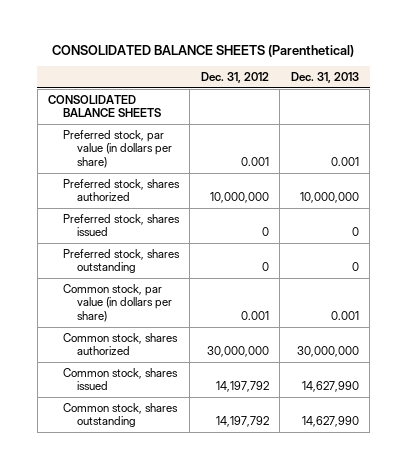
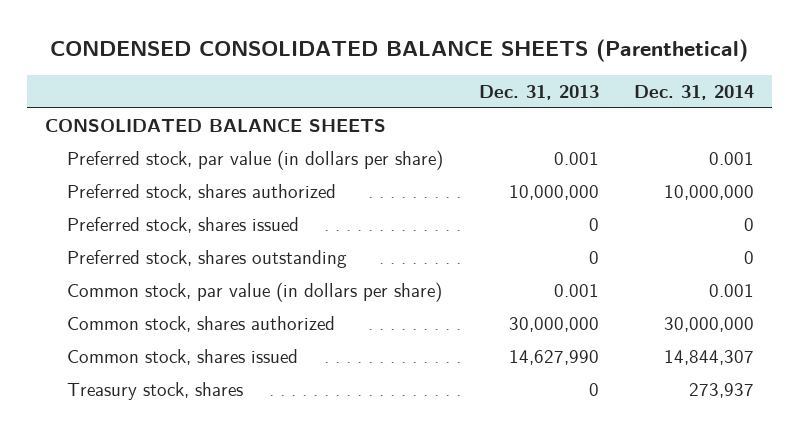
- CONSOLIDATED BALANCE SHEETS (Parenthetical)
+ CONDENSED CONSOLIDATED BALANCE SHEETS (Parenthetical)
- | Dec. 31, 2012 | Dec. 31, 2013
+ | Dec. 31, 2013 | Dec. 31, 2014
- Common stock, shares outstanding | 14,197,792 | 14,627,990
+ Treasury stock, shares | 0 | 273,937

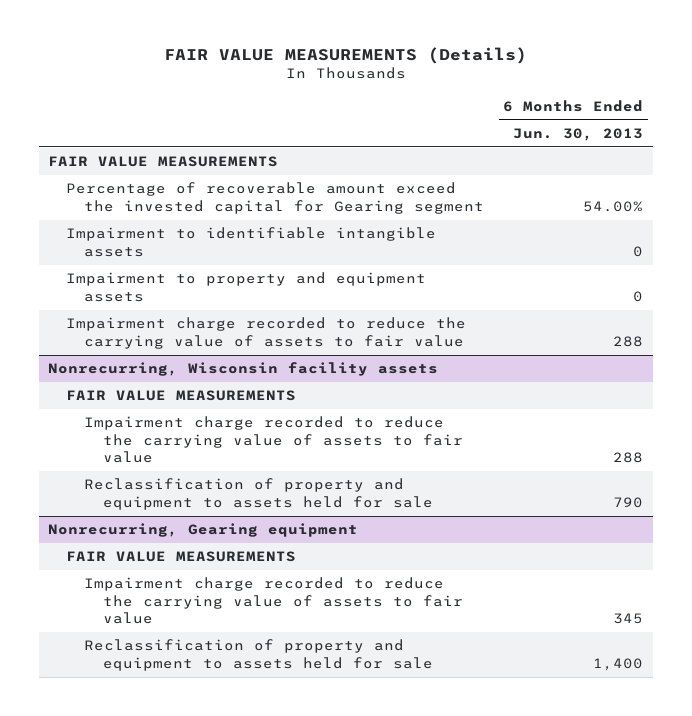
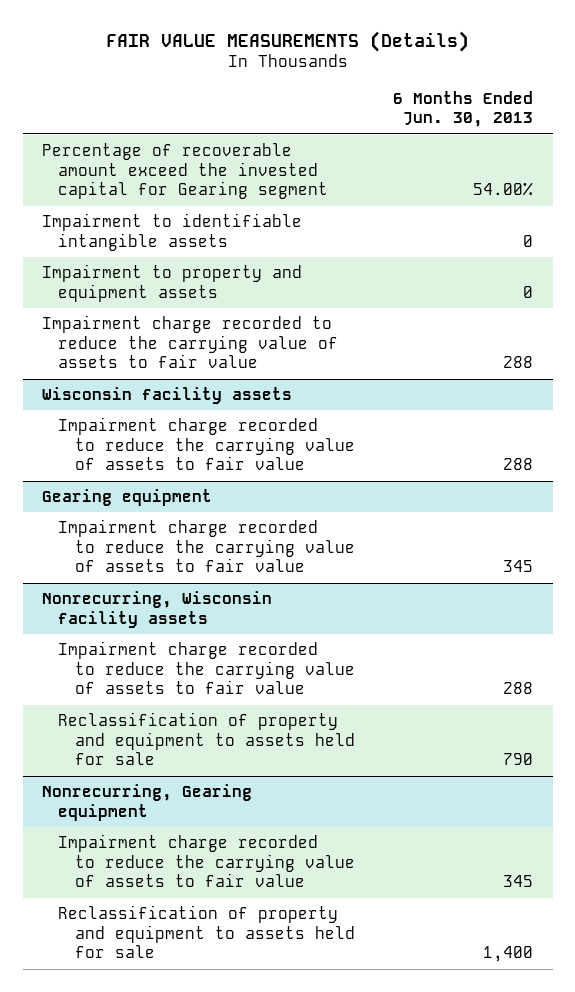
- FAIR VALUE MEASUREMENTS
+ Wisconsin facility assets
+ Impairment charge recorded to reduce the carrying value of assets to fair value | 288
+ Gearing equipment
+ Impairment charge recorded to reduce the carrying value of assets to fair value | 345
@ Nonrecurring, Wisconsin facility assets
- FAIR VALUE MEASUREMENTS
@ Nonrecurring, Gearing equipment
- FAIR VALUE MEASUREMENTS

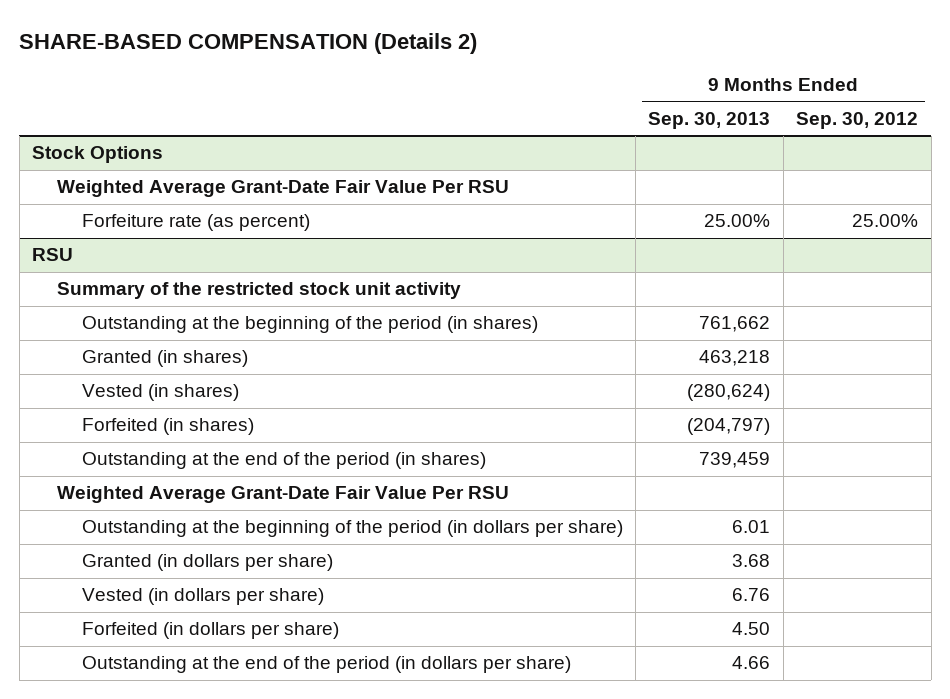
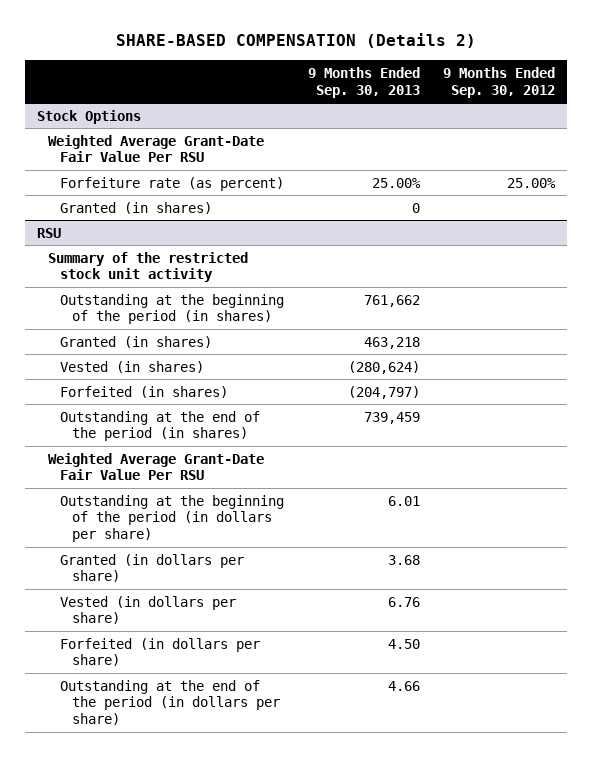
@ Stock Options
+ Granted (in shares) | 0 |

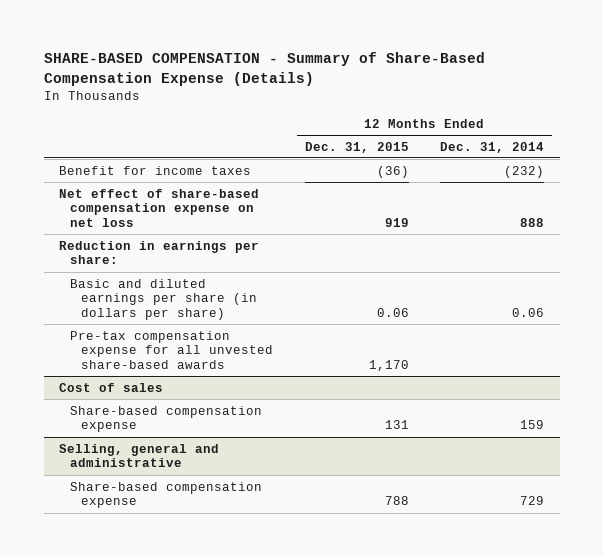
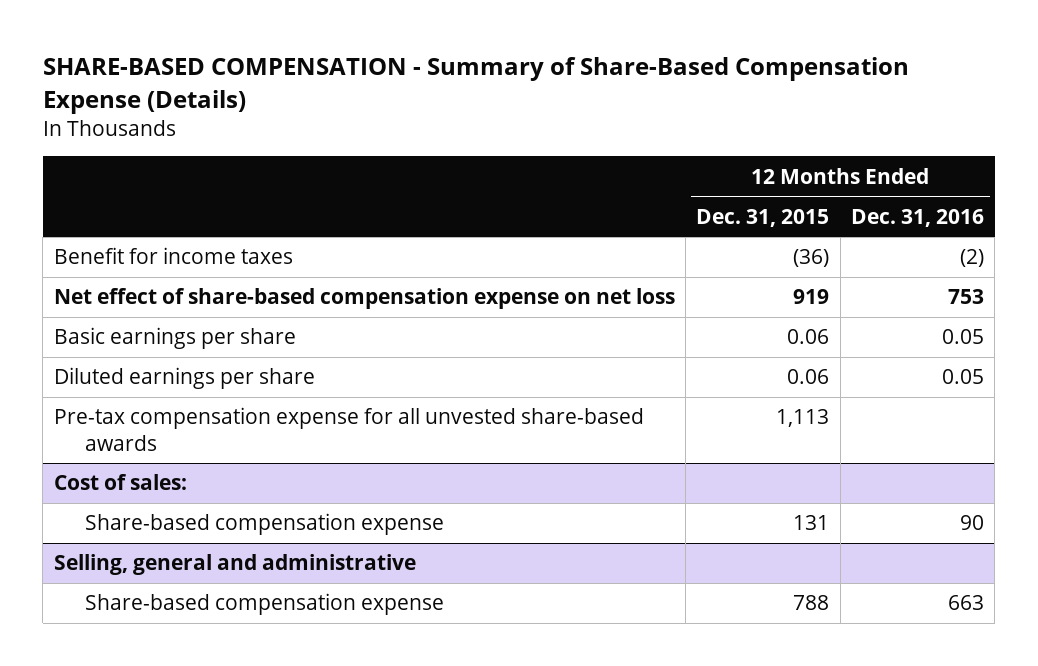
- | 12 Months Ended Dec. 31, 2015 | 12 Months Ended Dec. 31, 2014
+ | 12 Months Ended Dec. 31, 2015 | 12 Months Ended Dec. 31, 2016
- Reduction in earnings per share:
- Basic and diluted earnings per share (in dollars per share) | 0.06 | 0.06
- Pre-tax compensation expense for all unvested share-based awards | 1,170 |
- Cost of sales
+ Basic earnings per share | 0.06 | 0.05
+ Diluted earnings per share | 0.06 | 0.05
+ Pre-tax compensation expense for all unvested share-based awards | 1,113 |
+ Cost of sales:

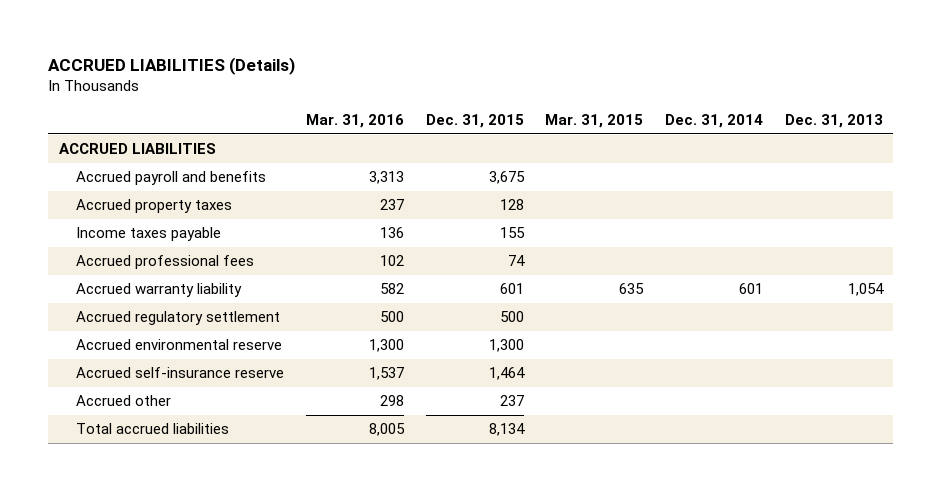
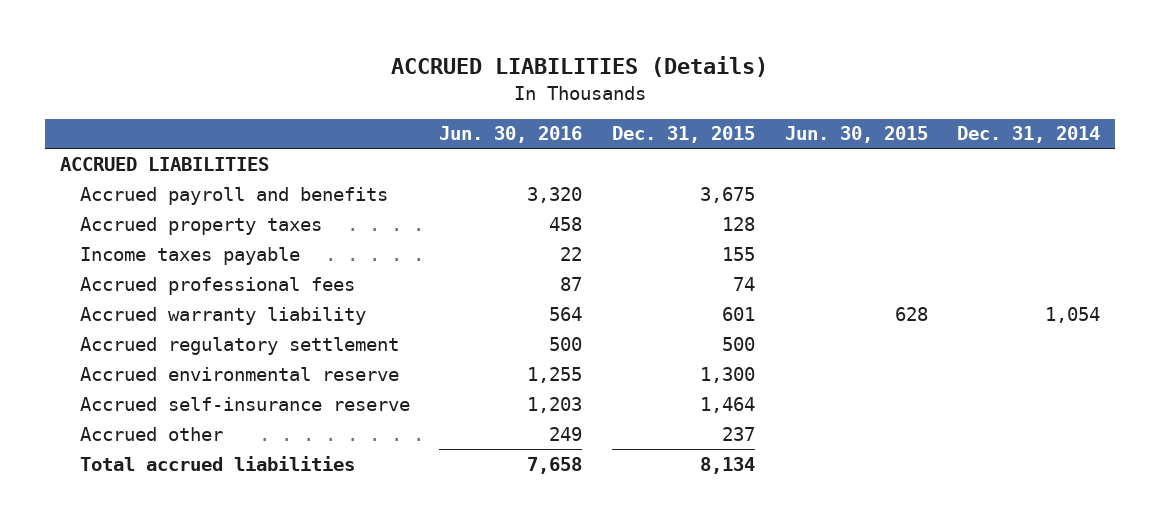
- | Mar. 31, 2016 | Dec. 31, 2015 | Mar. 31, 2015 | Dec. 31, 2014 | Dec. 31, 2013
+ | Jun. 30, 2016 | Dec. 31, 2015 | Jun. 30, 2015 | Dec. 31, 2014
- Accrued warranty liability | 582 | 601 | 635 | 601 | 1,054
+ Accrued warranty liability | 564 | 601 | 628 | 1,054

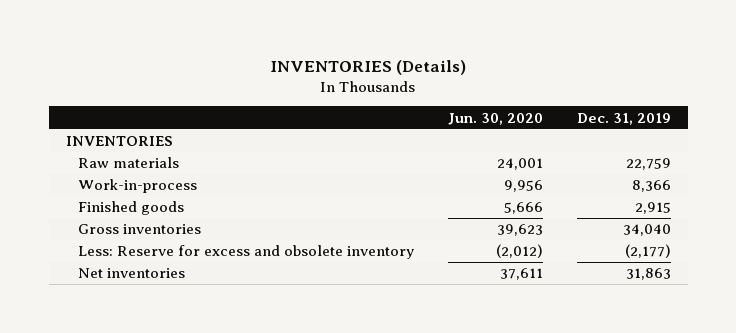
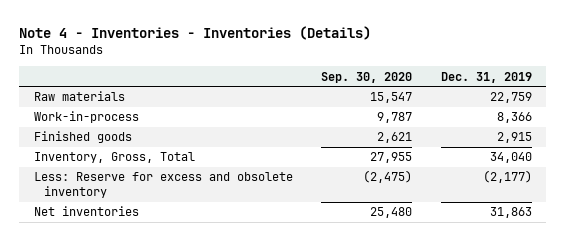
- INVENTORIES (Details)
+ Note 4 - Inventories - Inventories (Details)
- | Jun. 30, 2020 | Dec. 31, 2019
+ | Sep. 30, 2020 | Dec. 31, 2019
- INVENTORIES
- Gross inventories | 39,623 | 34,040
+ Inventory, Gross, Total | 27,955 | 34,040

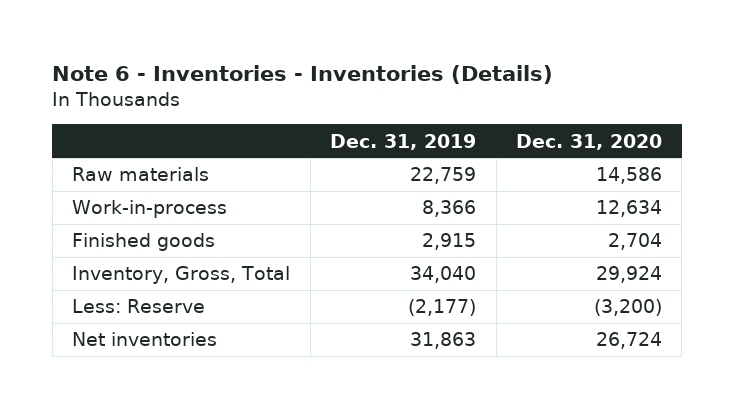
- Note 4 - Inventories - Inventories (Details)
+ Note 6 - Inventories - Inventories (Details)
- | Sep. 30, 2020 | Dec. 31, 2019
+ | Dec. 31, 2019 | Dec. 31, 2020
- Less: Reserve for excess and obsolete inventory | (2,475) | (2,177)
+ Less: Reserve | (2,177) | (3,200)

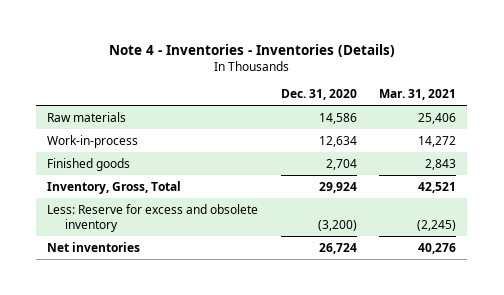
- Note 6 - Inventories - Inventories (Details)
+ Note 4 - Inventories - Inventories (Details)
- | Dec. 31, 2019 | Dec. 31, 2020
+ | Dec. 31, 2020 | Mar. 31, 2021
- Less: Reserve | (2,177) | (3,200)
+ Less: Reserve for excess and obsolete inventory | (3,200) | (2,245)

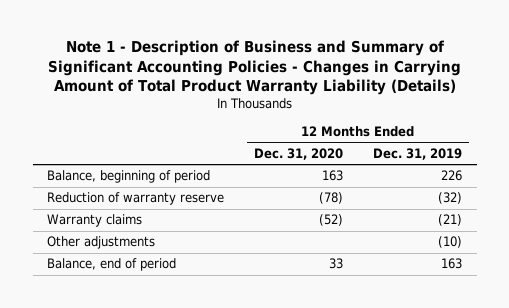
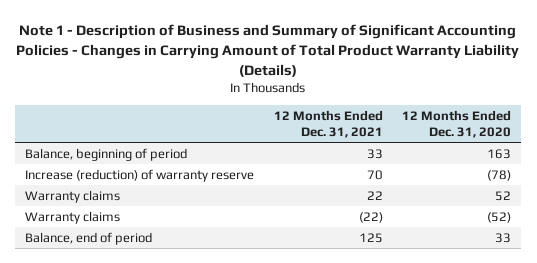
- | 12 Months Ended Dec. 31, 2020 | 12 Months Ended Dec. 31, 2019
+ | 12 Months Ended Dec. 31, 2021 | 12 Months Ended Dec. 31, 2020
- Reduction of warranty reserve | (78) | (32)
+ Increase (reduction) of warranty reserve | 70 | (78)
+ Warranty claims | 22 | 52
- Other adjustments | | (10)

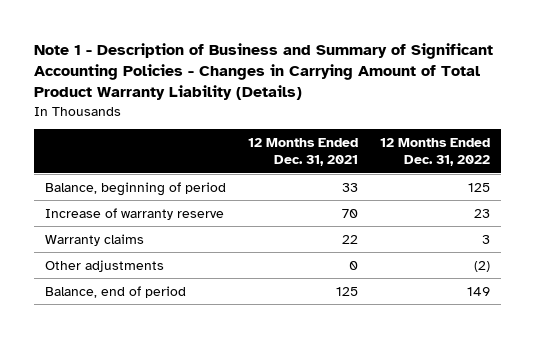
- | 12 Months Ended Dec. 31, 2021 | 12 Months Ended Dec. 31, 2020
+ | 12 Months Ended Dec. 31, 2021 | 12 Months Ended Dec. 31, 2022
- Increase (reduction) of warranty reserve | 70 | (78)
+ Increase of warranty reserve | 70 | 23
- Warranty claims | (22) | (52)
+ Other adjustments | 0 | (2)

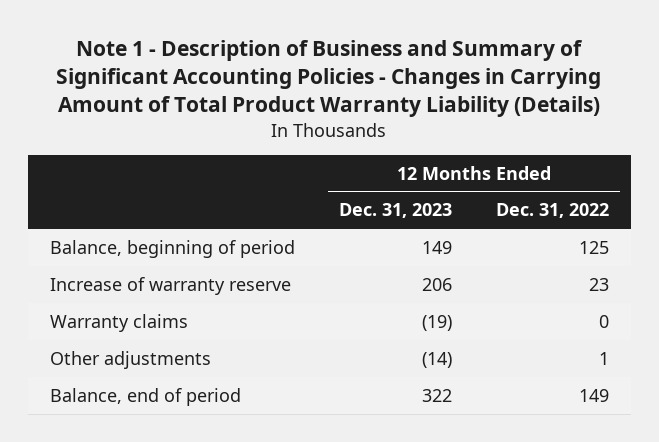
- | 12 Months Ended Dec. 31, 2021 | 12 Months Ended Dec. 31, 2022
+ | 12 Months Ended Dec. 31, 2023 | 12 Months Ended Dec. 31, 2022
- Warranty claims | 22 | 3
- Other adjustments | 0 | (2)
+ Warranty claims | (19) | 0
+ Other adjustments | (14) | 1

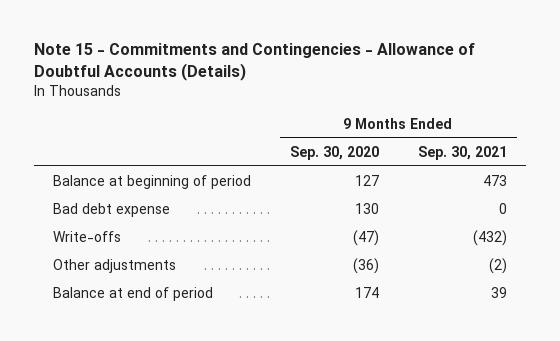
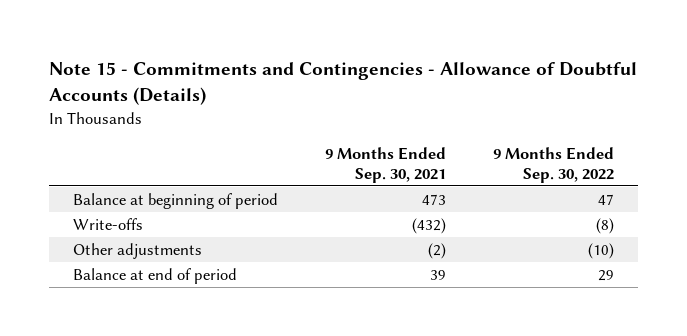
- | 9 Months Ended Sep. 30, 2020 | 9 Months Ended Sep. 30, 2021
+ | 9 Months Ended Sep. 30, 2021 | 9 Months Ended Sep. 30, 2022
- Bad debt expense | 130 | 0

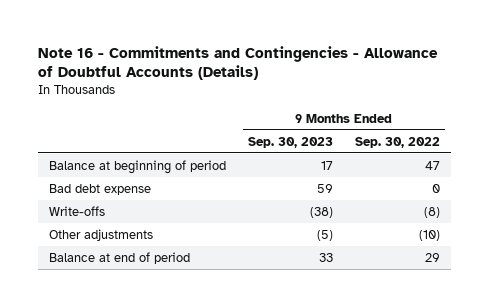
- Note 15 - Commitments and Contingencies - Allowance of Doubtful Accounts (Details)
+ Note 16 - Commitments and Contingencies - Allowance of Doubtful Accounts (Details)
- | 9 Months Ended Sep. 30, 2021 | 9 Months Ended Sep. 30, 2022
+ | 9 Months Ended Sep. 30, 2023 | 9 Months Ended Sep. 30, 2022
+ Bad debt expense | 59 | 0

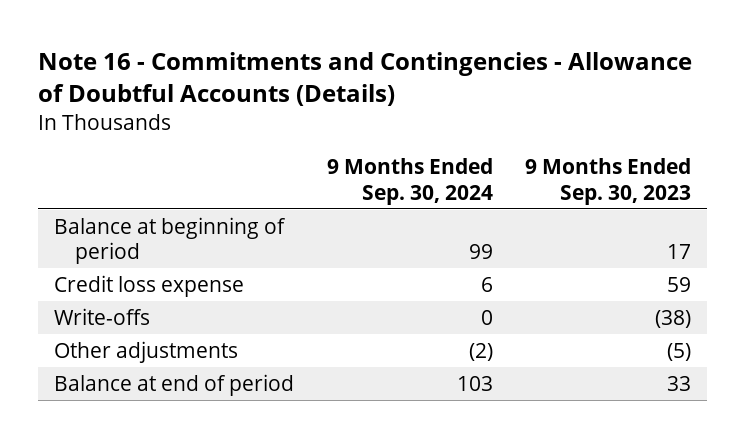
- | 9 Months Ended Sep. 30, 2023 | 9 Months Ended Sep. 30, 2022
+ | 9 Months Ended Sep. 30, 2024 | 9 Months Ended Sep. 30, 2023
- Bad debt expense | 59 | 0
+ Credit loss expense | 6 | 59

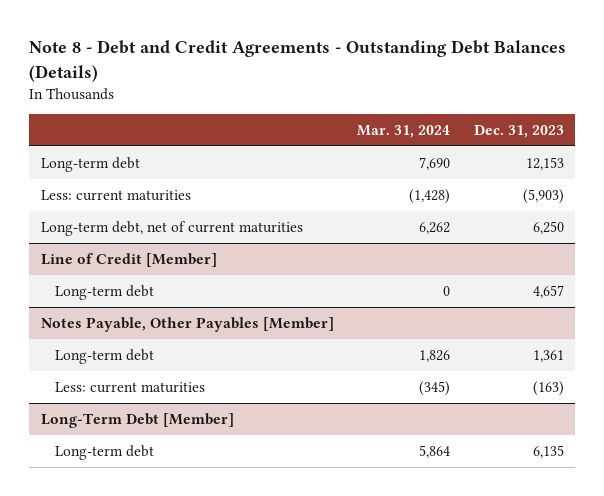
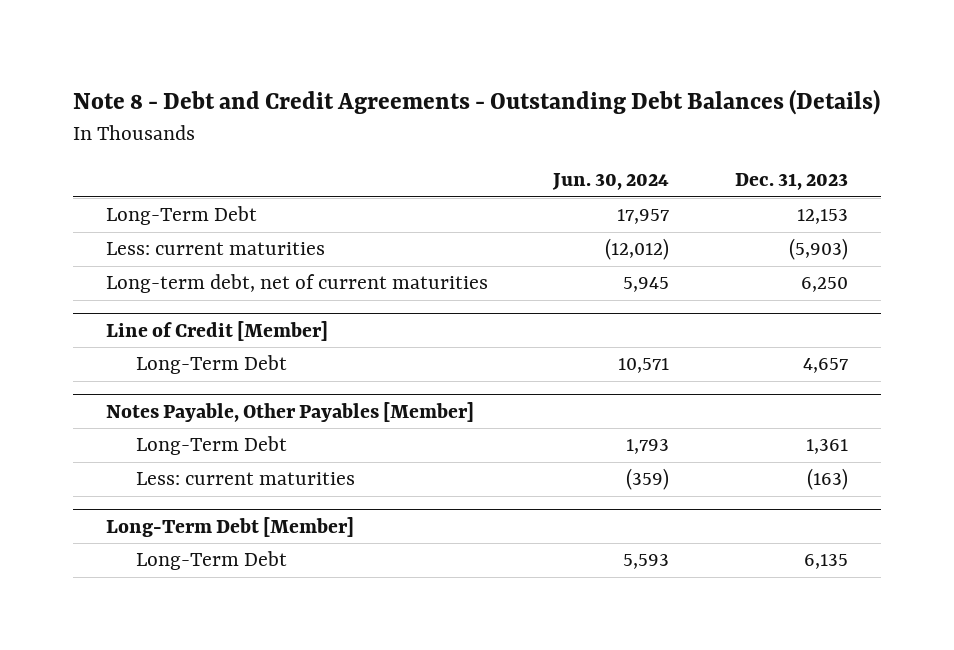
- | Mar. 31, 2024 | Dec. 31, 2023
+ | Jun. 30, 2024 | Dec. 31, 2023
- Long-term debt | 7,690 | 12,153
+ Long-Term Debt | 17,957 | 12,153
@ Line of Credit [Member]
- Long-term debt | 0 | 4,657
+ Long-Term Debt | 10,571 | 4,657
@ Notes Payable, Other Payables [Member]
- Long-term debt | 1,826 | 1,361
+ Long-Term Debt | 1,793 | 1,361
@ Long-Term Debt [Member]
- Long-term debt | 5,864 | 6,135
+ Long-Term Debt | 5,593 | 6,135

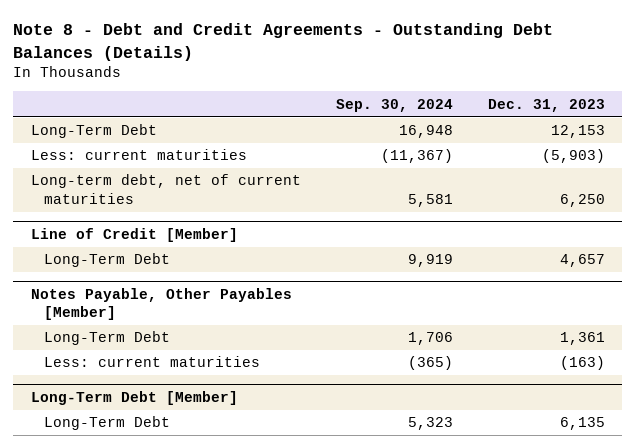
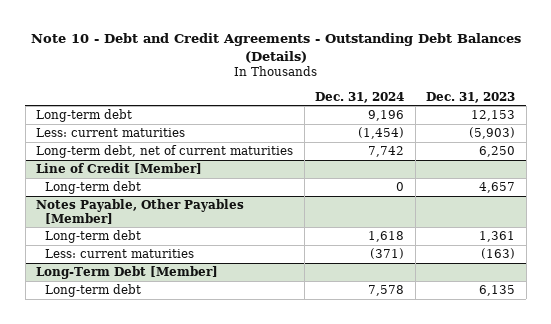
- Note 8 - Debt and Credit Agreements - Outstanding Debt Balances (Details)
+ Note 10 - Debt and Credit Agreements - Outstanding Debt Balances (Details)
- | Sep. 30, 2024 | Dec. 31, 2023
+ | Dec. 31, 2024 | Dec. 31, 2023
- Long-Term Debt | 16,948 | 12,153
+ Long-term debt | 9,196 | 12,153
@ Line of Credit [Member]
- Long-Term Debt | 9,919 | 4,657
+ Long-term debt | 0 | 4,657
@ Notes Payable, Other Payables [Member]
- Long-Term Debt | 1,706 | 1,361
+ Long-term debt | 1,618 | 1,361
@ Long-Term Debt [Member]
- Long-Term Debt | 5,323 | 6,135
+ Long-term debt | 7,578 | 6,135

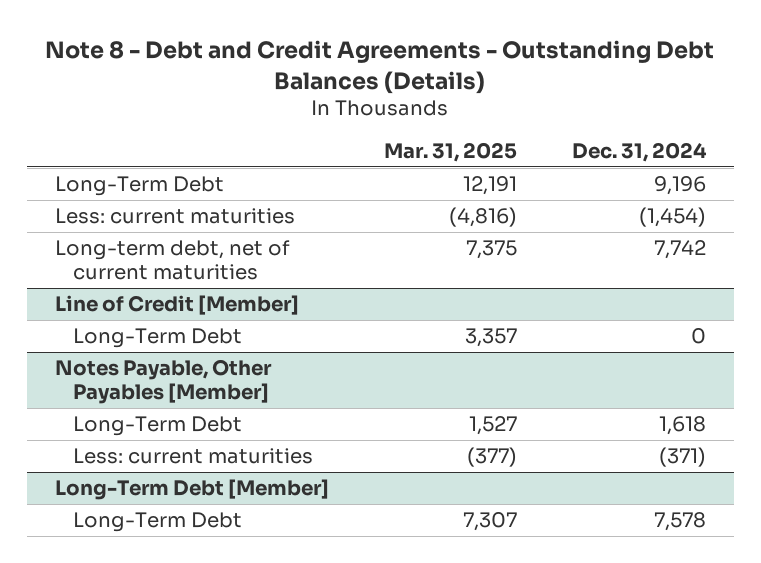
- Note 10 - Debt and Credit Agreements - Outstanding Debt Balances (Details)
+ Note 8 - Debt and Credit Agreements - Outstanding Debt Balances (Details)
- | Dec. 31, 2024 | Dec. 31, 2023
+ | Mar. 31, 2025 | Dec. 31, 2024
- Long-term debt | 9,196 | 12,153
+ Long-Term Debt | 12,191 | 9,196
@ Line of Credit [Member]
- Long-term debt | 0 | 4,657
+ Long-Term Debt | 3,357 | 0
@ Notes Payable, Other Payables [Member]
- Long-term debt | 1,618 | 1,361
+ Long-Term Debt | 1,527 | 1,618
@ Long-Term Debt [Member]
- Long-term debt | 7,578 | 6,135
+ Long-Term Debt | 7,307 | 7,578

